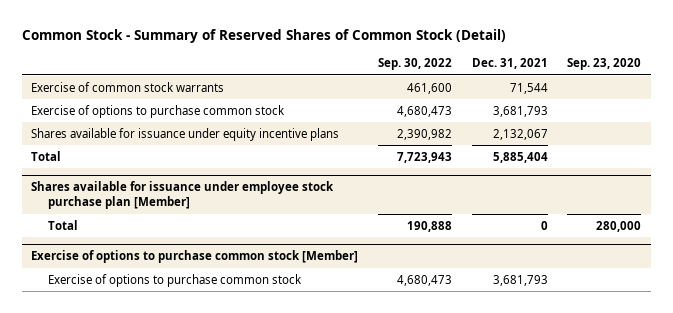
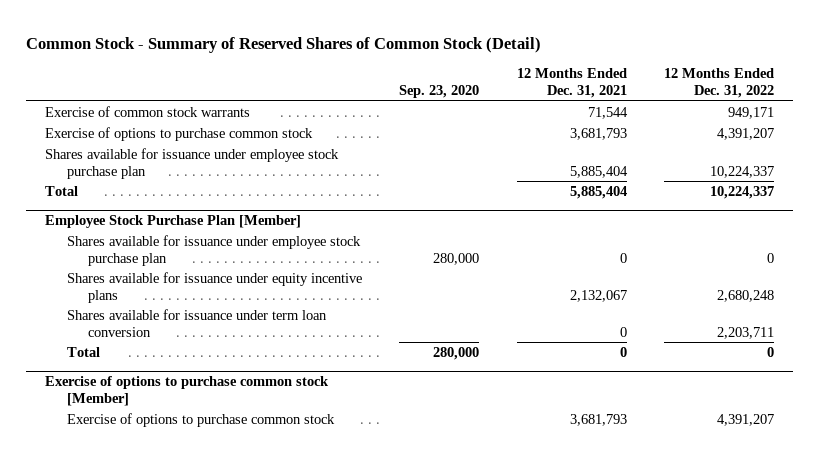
- | Sep. 30, 2022 | Dec. 31, 2021 | Sep. 23, 2020
+ | Sep. 23, 2020 | 12 Months Ended Dec. 31, 2021 | 12 Months Ended Dec. 31, 2022
- Shares available for issuance under equity incentive plans | 2,390,982 | 2,132,067 |
+ Shares available for issuance under employee stock purchase plan | | 5,885,404 | 10,224,337
- Shares available for issuance under employee stock purchase plan [Member]
+ Employee Stock Purchase Plan [Member]
+ Shares available for issuance under employee stock purchase plan | 280,000 | 0 | 0
+ Shares available for issuance under equity incentive plans | | 2,132,067 | 2,680,248
+ Shares available for issuance under term loan conversion | | 0 | 2,203,711

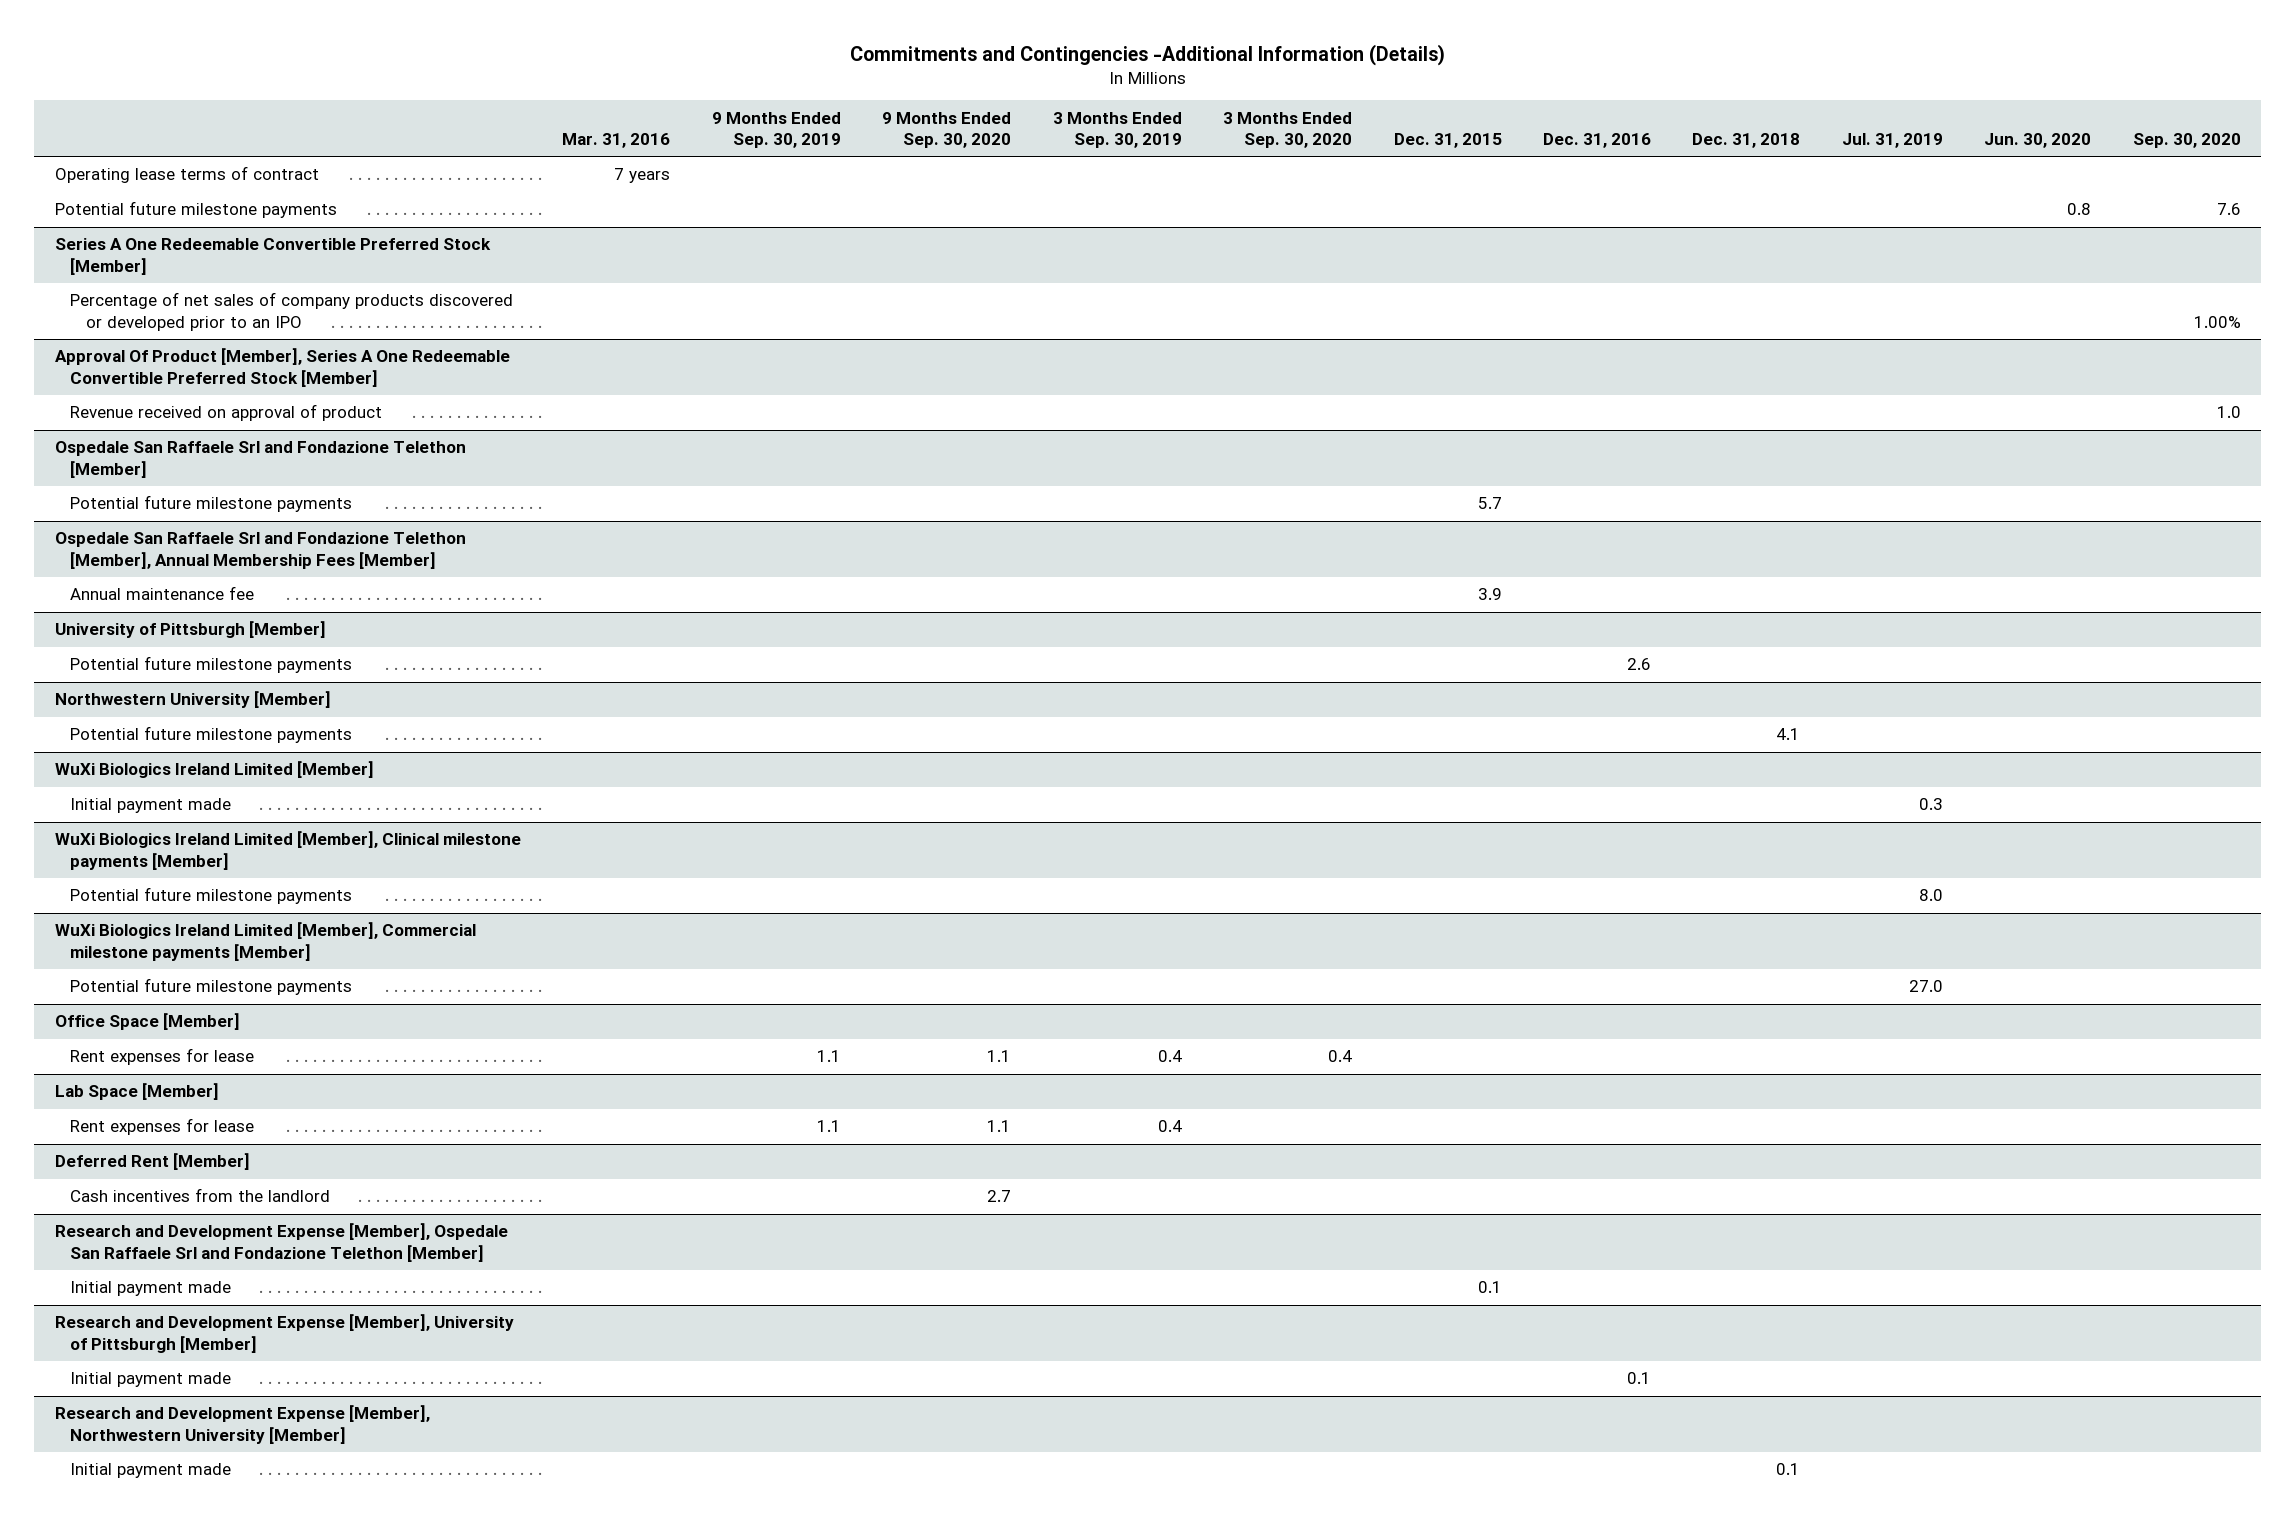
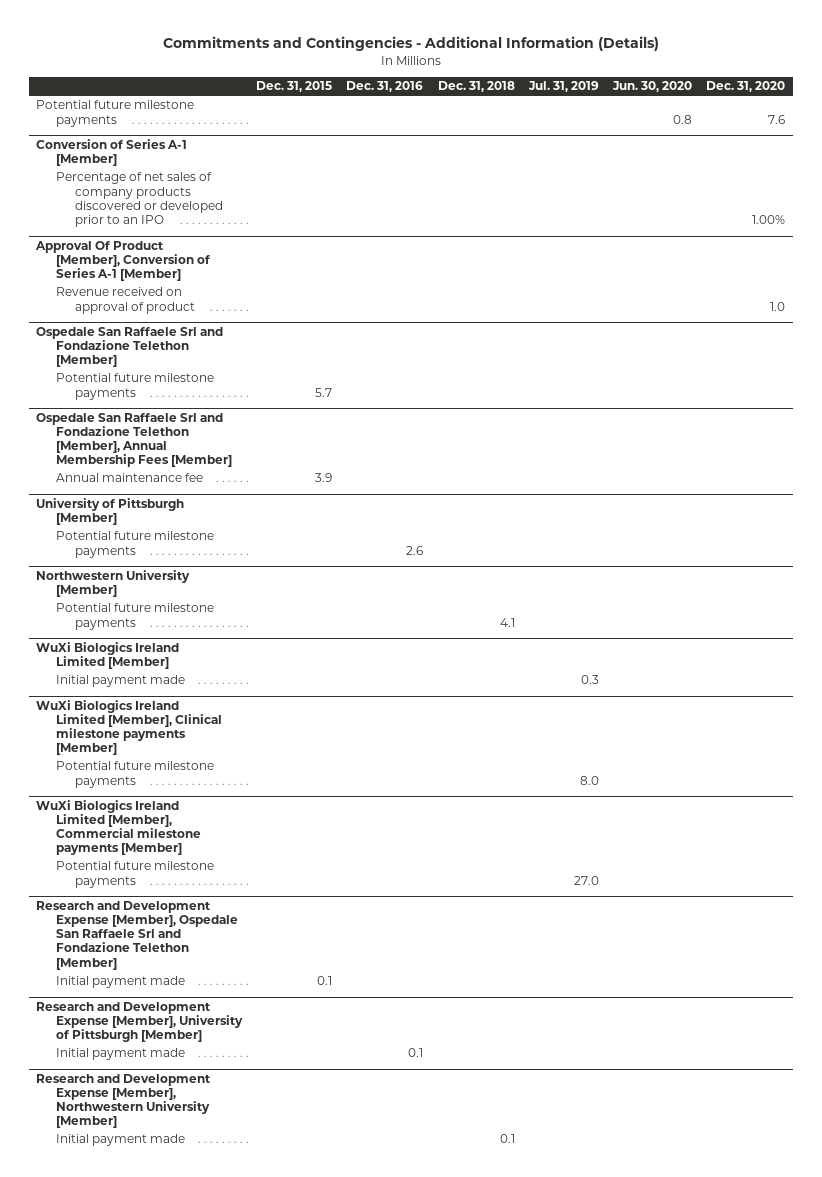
- Commitments and Contingencies -Additional Information (Details)
+ Commitments and Contingencies - Additional Information (Details)
- | Mar. 31, 2016 | 9 Months Ended Sep. 30, 2019 | 9 Months Ended Sep. 30, 2020 | 3 Months Ended Sep. 30, 2019 | 3 Months Ended Sep. 30, 2020 | Dec. 31, 2015 | Dec. 31, 2016 | Dec. 31, 2018 | Jul. 31, 2019 | Jun. 30, 2020 | Sep. 30, 2020
+ | Dec. 31, 2015 | Dec. 31, 2016 | Dec. 31, 2018 | Jul. 31, 2019 | Jun. 30, 2020 | Dec. 31, 2020
- Operating lease terms of contract | 7 years | | | | | | | | | |
- Series A One Redeemable Convertible Preferred Stock [Member]
+ Conversion of Series A-1 [Member]
- Approval Of Product [Member], Series A One Redeemable Convertible Preferred Stock [Member]
- Revenue received on approval of product | | | | | | | | | | | 1.0
+ Approval Of Product [Member], Conversion of Series A-1 [Member]
+ Revenue received on approval of product | | | | | | 1.0
- Office Space [Member]
- Rent expenses for lease | | 1.1 | 1.1 | 0.4 | 0.4 | | | | | |
- Lab Space [Member]
- Rent expenses for lease | | 1.1 | 1.1 | 0.4 | | | | | | |
- Deferred Rent [Member]
- Cash incentives from the landlord | | | 2.7 | | | | | | | |

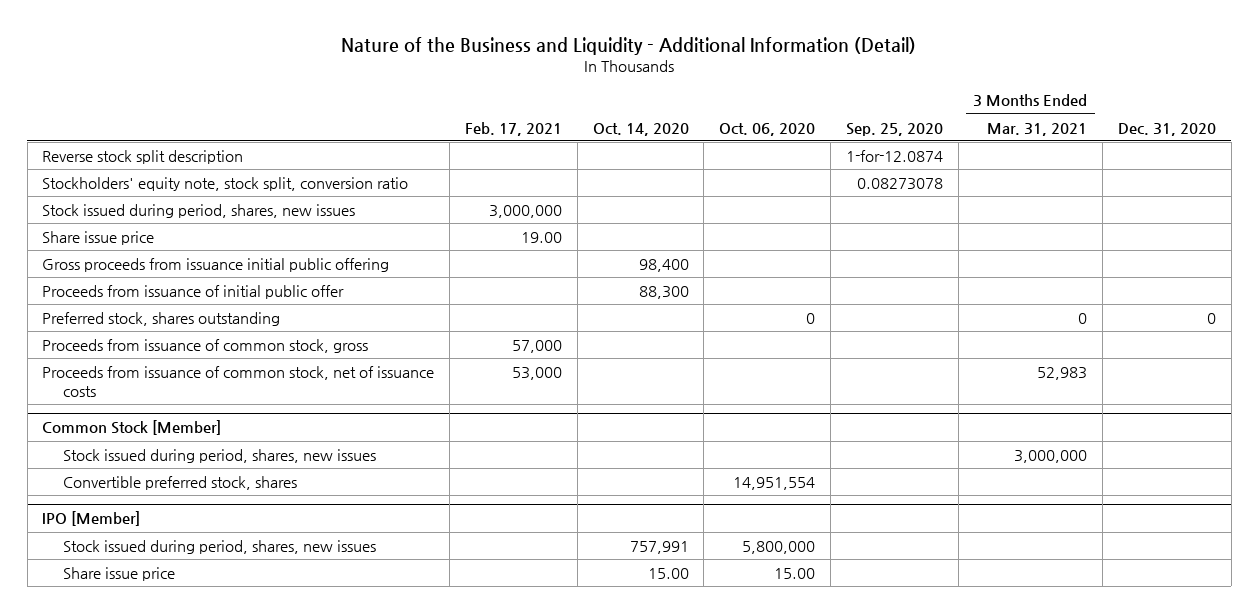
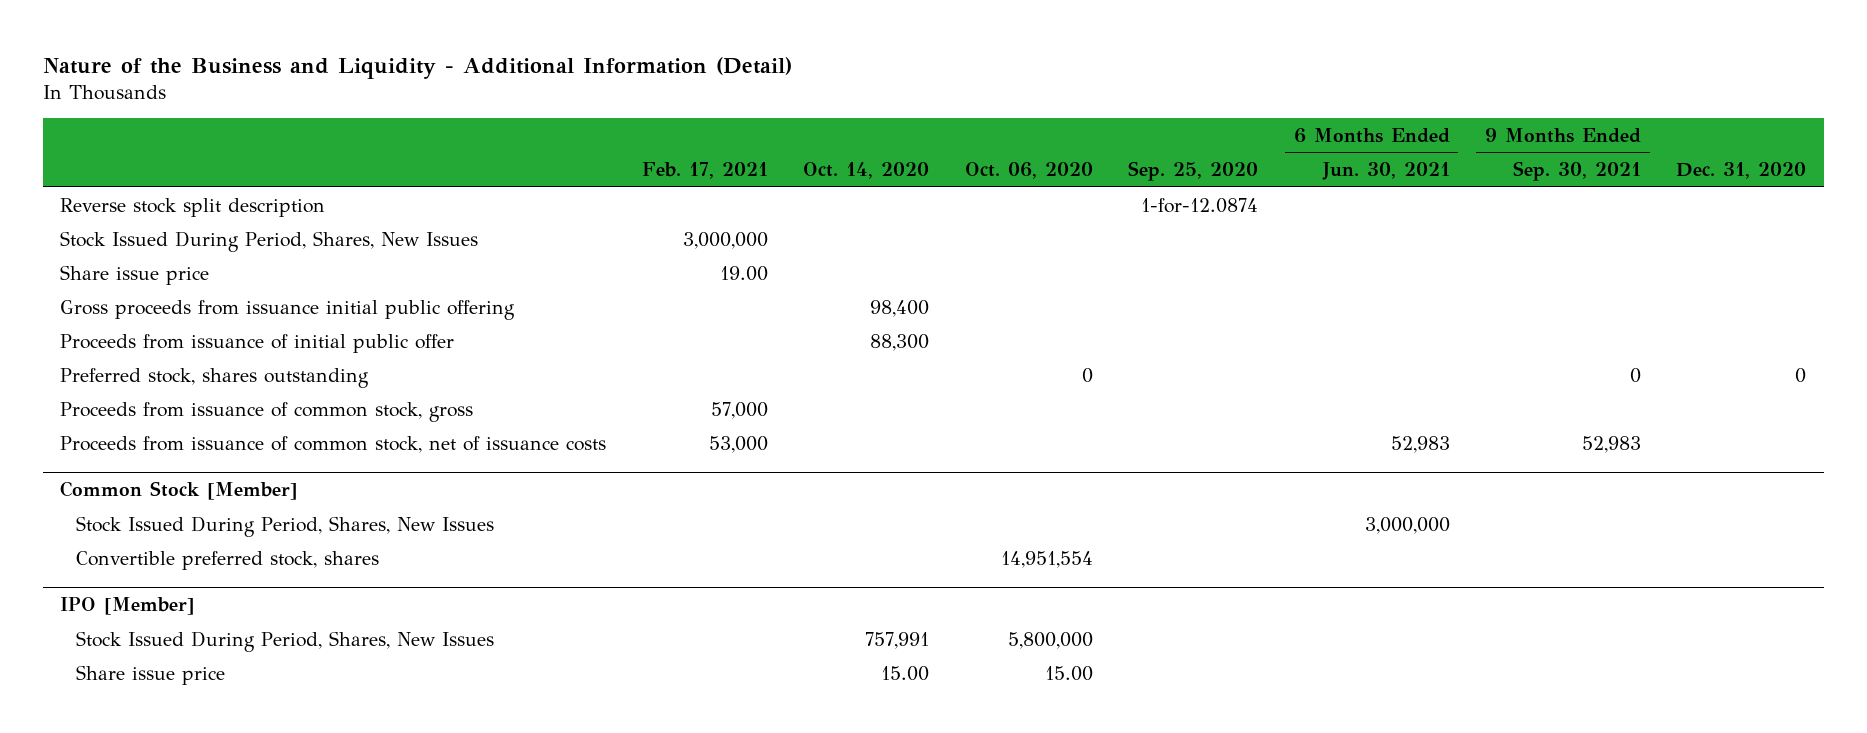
- | Feb. 17, 2021 | Oct. 14, 2020 | Oct. 06, 2020 | Sep. 25, 2020 | 3 Months Ended Mar. 31, 2021 | Dec. 31, 2020
+ | Feb. 17, 2021 | Oct. 14, 2020 | Oct. 06, 2020 | Sep. 25, 2020 | 6 Months Ended Jun. 30, 2021 | 9 Months Ended Sep. 30, 2021 | Dec. 31, 2020
- Stockholders' equity note, stock split, conversion ratio | | | | 0.08273078 | |
- Stock issued during period, shares, new issues | 3,000,000 | | | | |
+ Stock Issued During Period, Shares, New Issues | 3,000,000 | | | | | |
@ Common Stock [Member]
- Stock issued during period, shares, new issues | | | | | 3,000,000 |
+ Stock Issued During Period, Shares, New Issues | | | | | 3,000,000 | |
@ IPO [Member]
- Stock issued during period, shares, new issues | | 757,991 | 5,800,000 | | |
+ Stock Issued During Period, Shares, New Issues | | 757,991 | 5,800,000 | | | |

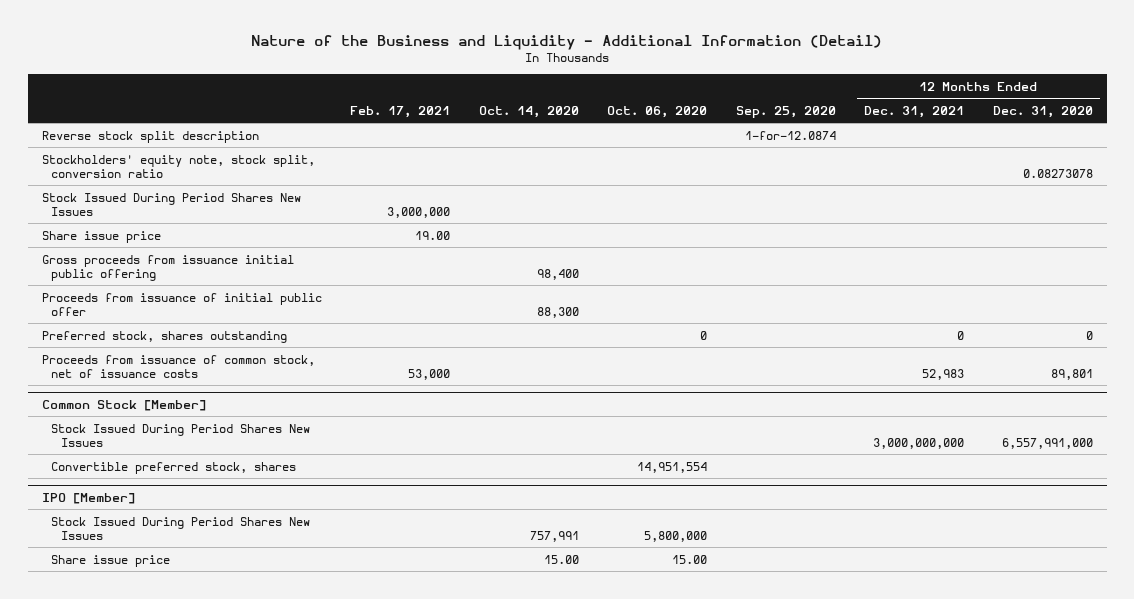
- | Feb. 17, 2021 | Oct. 14, 2020 | Oct. 06, 2020 | Sep. 25, 2020 | 6 Months Ended Jun. 30, 2021 | 9 Months Ended Sep. 30, 2021 | Dec. 31, 2020
+ | Feb. 17, 2021 | Oct. 14, 2020 | Oct. 06, 2020 | Sep. 25, 2020 | 12 Months Ended Dec. 31, 2021 | 12 Months Ended Dec. 31, 2020
- Stock Issued During Period, Shares, New Issues | 3,000,000 | | | | | |
+ Stockholders' equity note, stock split, conversion ratio | | | | | | 0.08273078
+ Stock Issued During Period Shares New Issues | 3,000,000 | | | | |
- Proceeds from issuance of common stock, gross | 57,000 | | | | | |
@ Common Stock [Member]
- Stock Issued During Period, Shares, New Issues | | | | | 3,000,000 | |
+ Stock Issued During Period Shares New Issues | | | | | 3,000,000,000 | 6,557,991,000
@ IPO [Member]
- Stock Issued During Period, Shares, New Issues | | 757,991 | 5,800,000 | | | |
+ Stock Issued During Period Shares New Issues | | 757,991 | 5,800,000 | | |

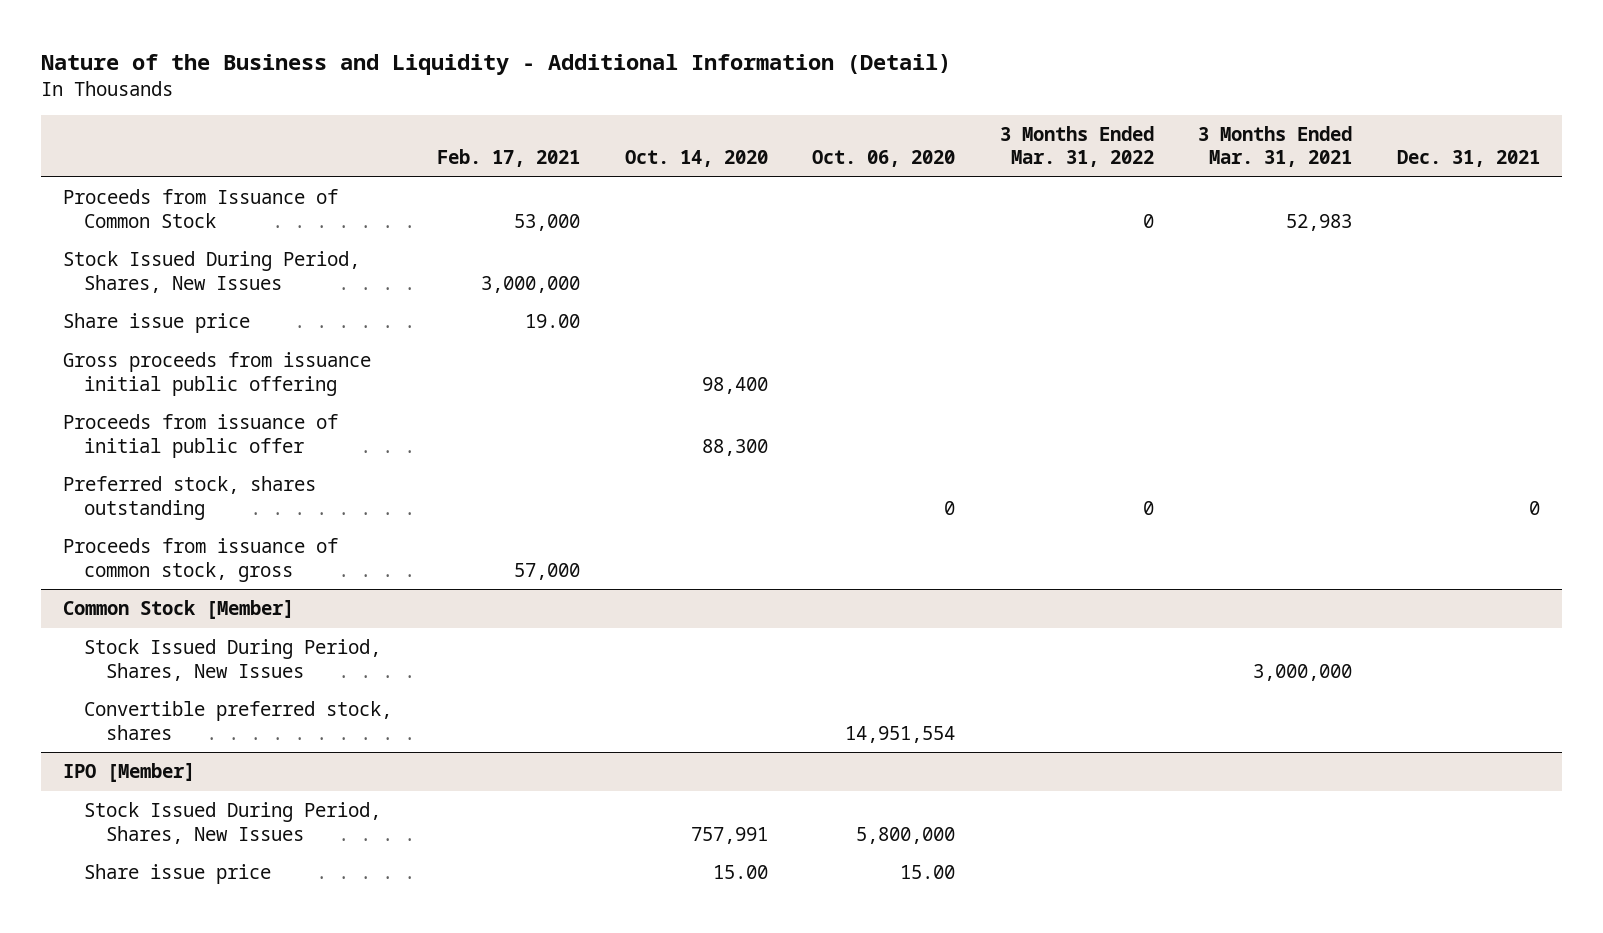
- | Feb. 17, 2021 | Oct. 14, 2020 | Oct. 06, 2020 | Sep. 25, 2020 | 12 Months Ended Dec. 31, 2021 | 12 Months Ended Dec. 31, 2020
+ | Feb. 17, 2021 | Oct. 14, 2020 | Oct. 06, 2020 | 3 Months Ended Mar. 31, 2022 | 3 Months Ended Mar. 31, 2021 | Dec. 31, 2021
- Reverse stock split description | | | | 1-for-12.0874 | |
- Stockholders' equity note, stock split, conversion ratio | | | | | | 0.08273078
- Stock Issued During Period Shares New Issues | 3,000,000 | | | | |
+ Proceeds from Issuance of Common Stock | 53,000 | | | 0 | 52,983 |
+ Stock Issued During Period, Shares, New Issues | 3,000,000 | | | | |
- Proceeds from issuance of common stock, net of issuance costs | 53,000 | | | | 52,983 | 89,801
+ Proceeds from issuance of common stock, gross | 57,000 | | | | |
@ Common Stock [Member]
- Stock Issued During Period Shares New Issues | | | | | 3,000,000,000 | 6,557,991,000
+ Stock Issued During Period, Shares, New Issues | | | | | 3,000,000 |
@ IPO [Member]
- Stock Issued During Period Shares New Issues | | 757,991 | 5,800,000 | | |
+ Stock Issued During Period, Shares, New Issues | | 757,991 | 5,800,000 | | |

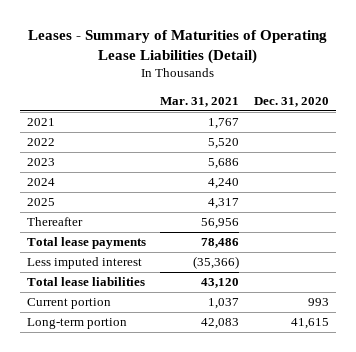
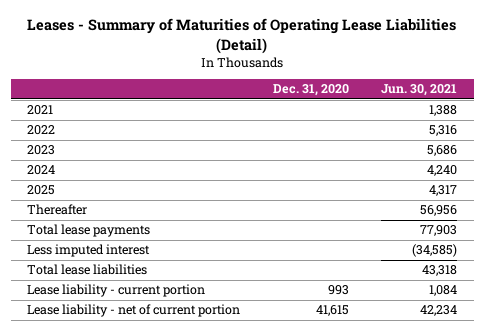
- | Mar. 31, 2021 | Dec. 31, 2020
+ | Dec. 31, 2020 | Jun. 30, 2021
- Current portion | 1,037 | 993
- Long-term portion | 42,083 | 41,615
+ Lease liability - current portion | 993 | 1,084
+ Lease liability - net of current portion | 41,615 | 42,234

